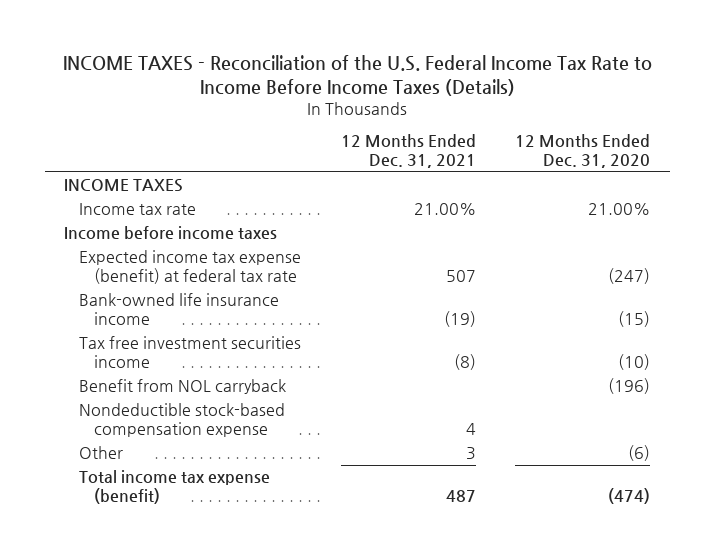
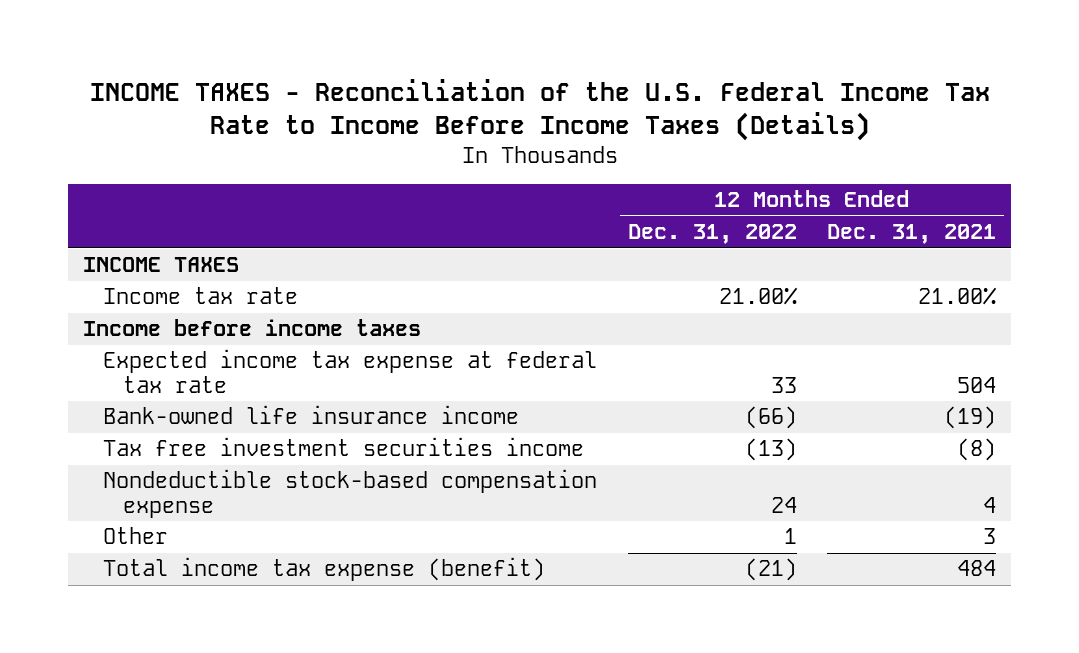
- | 12 Months Ended Dec. 31, 2021 | 12 Months Ended Dec. 31, 2020
+ | 12 Months Ended Dec. 31, 2022 | 12 Months Ended Dec. 31, 2021
- Expected income tax expense (benefit) at federal tax rate | 507 | (247)
+ Expected income tax expense at federal tax rate | 33 | 504
- Benefit from NOL carryback | | (196)
- Total income tax expense (benefit) | 487 | (474)
+ Total income tax expense (benefit) | (21) | 484

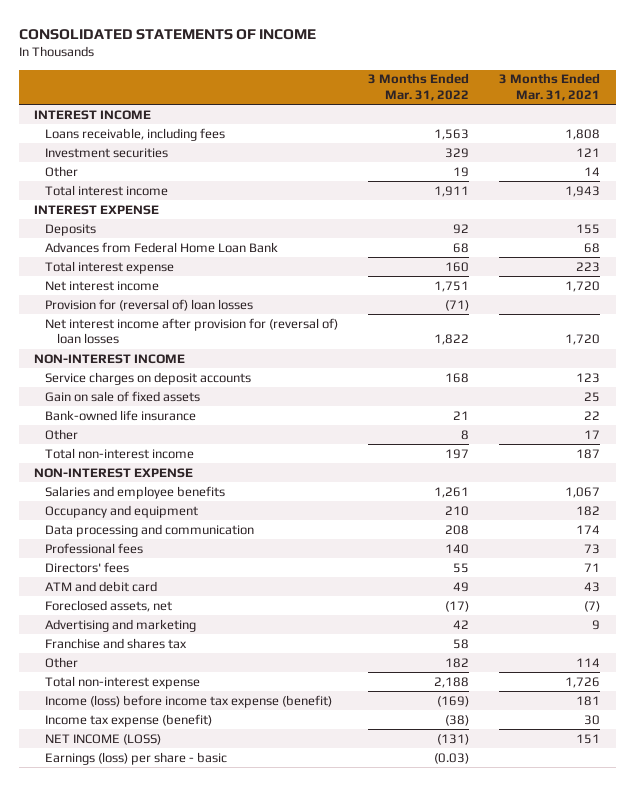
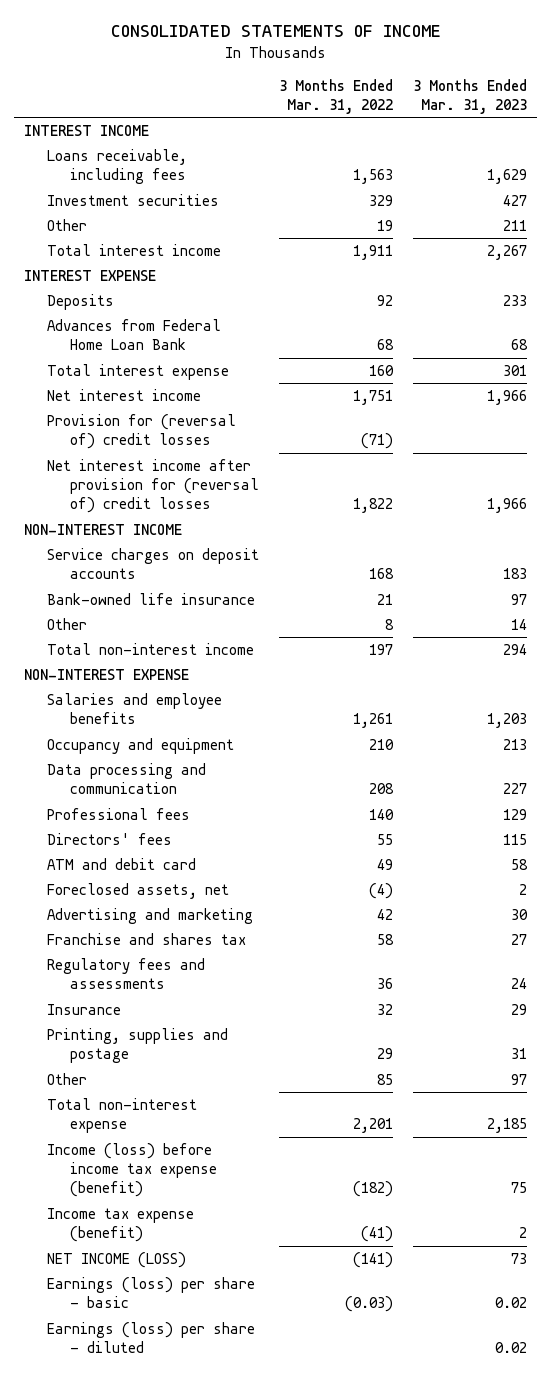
- | 3 Months Ended Mar. 31, 2022 | 3 Months Ended Mar. 31, 2021
+ | 3 Months Ended Mar. 31, 2022 | 3 Months Ended Mar. 31, 2023
- Provision for (reversal of) loan losses | (71) |
- Net interest income after provision for (reversal of) loan losses | 1,822 | 1,720
+ Provision for (reversal of) credit losses | (71) |
+ Net interest income after provision for (reversal of) credit losses | 1,822 | 1,966
- Gain on sale of fixed assets | | 25
- Foreclosed assets, net | (17) | (7)
+ Foreclosed assets, net | (4) | 2
- Other | 182 | 114
- Total non-interest expense | 2,188 | 1,726
- Income (loss) before income tax expense (benefit) | (169) | 181
- Income tax expense (benefit) | (38) | 30
- NET INCOME (LOSS) | (131) | 151
+ Regulatory fees and assessments | 36 | 24
+ Insurance | 32 | 29
+ Printing, supplies and postage | 29 | 31
+ Other | 85 | 97
+ Total non-interest expense | 2,201 | 2,185
+ Income (loss) before income tax expense (benefit) | (182) | 75
+ Income tax expense (benefit) | (41) | 2
+ NET INCOME (LOSS) | (141) | 73
+ Earnings (loss) per share - diluted | | 0.02

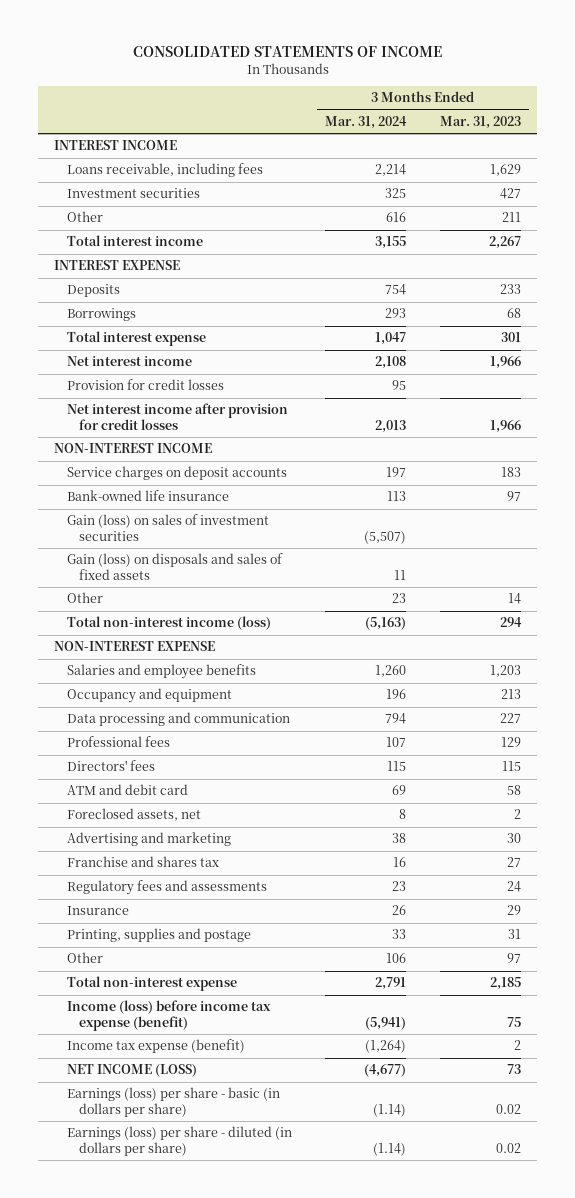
- | 3 Months Ended Mar. 31, 2022 | 3 Months Ended Mar. 31, 2023
+ | 3 Months Ended Mar. 31, 2024 | 3 Months Ended Mar. 31, 2023
- Advances from Federal Home Loan Bank | 68 | 68
+ Borrowings | 293 | 68
- Provision for (reversal of) credit losses | (71) |
- Net interest income after provision for (reversal of) credit losses | 1,822 | 1,966
+ Provision for credit losses | 95 |
+ Net interest income after provision for credit losses | 2,013 | 1,966
+ Gain (loss) on sales of investment securities | (5,507) |
+ Gain (loss) on disposals and sales of fixed assets | 11 |
- Total non-interest income | 197 | 294
+ Total non-interest income (loss) | (5,163) | 294
- Earnings (loss) per share - basic | (0.03) | 0.02
- Earnings (loss) per share - diluted | | 0.02
+ Earnings (loss) per share - basic (in dollars per share) | (1.14) | 0.02
+ Earnings (loss) per share - diluted (in dollars per share) | (1.14) | 0.02

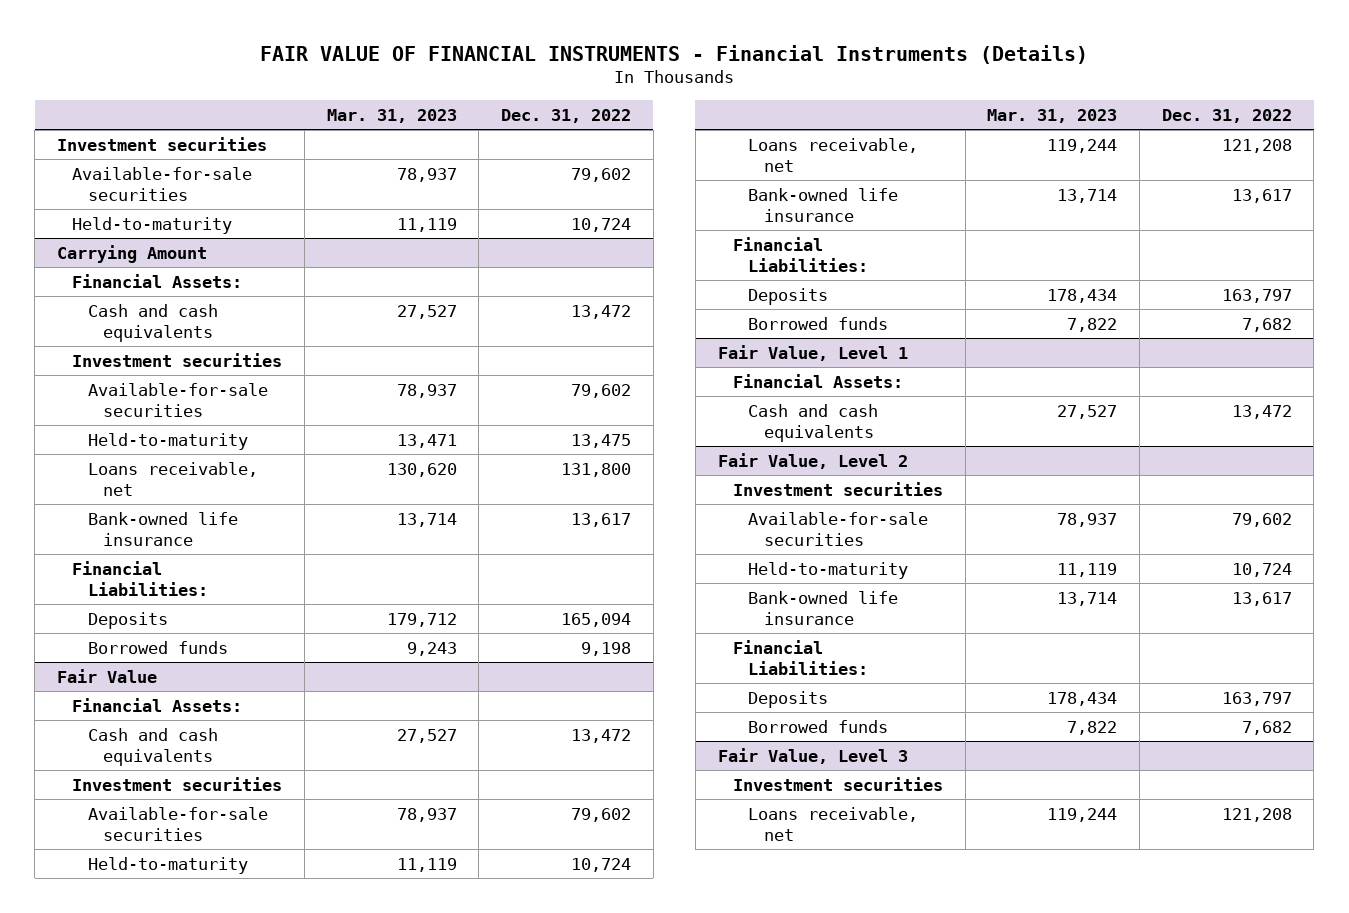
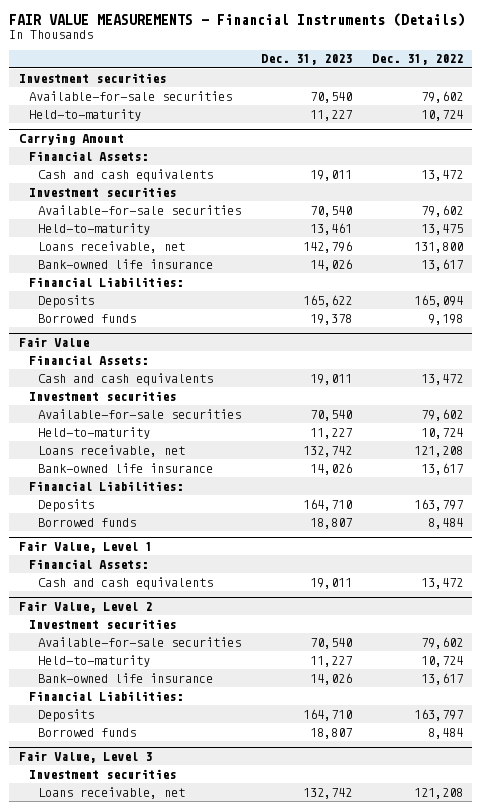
- FAIR VALUE OF FINANCIAL INSTRUMENTS - Financial Instruments (Details)
+ FAIR VALUE MEASUREMENTS - Financial Instruments (Details)
- | Mar. 31, 2023 | Dec. 31, 2022
+ | Dec. 31, 2023 | Dec. 31, 2022
@ Fair Value
- Borrowed funds | 7,822 | 7,682
+ Borrowed funds | 18,807 | 8,484
@ Fair Value, Level 2
- Borrowed funds | 7,822 | 7,682
+ Borrowed funds | 18,807 | 8,484

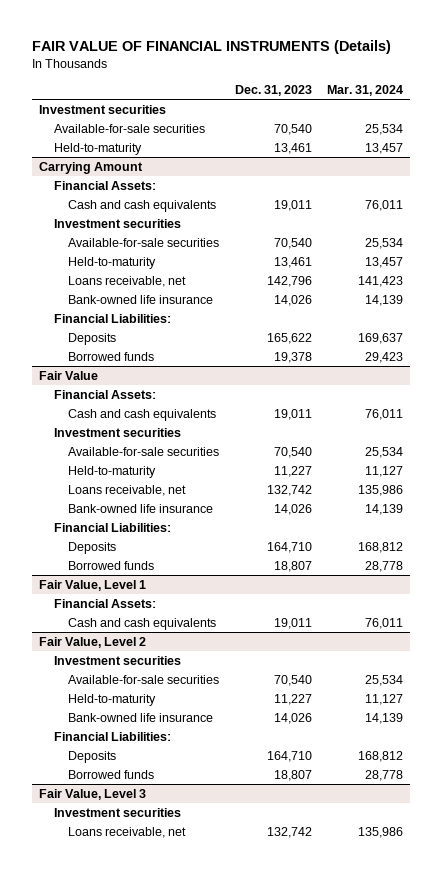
- FAIR VALUE MEASUREMENTS - Financial Instruments (Details)
+ FAIR VALUE OF FINANCIAL INSTRUMENTS (Details)
- | Dec. 31, 2023 | Dec. 31, 2022
+ | Dec. 31, 2023 | Mar. 31, 2024
- Held-to-maturity | 11,227 | 10,724
+ Held-to-maturity | 13,461 | 13,457

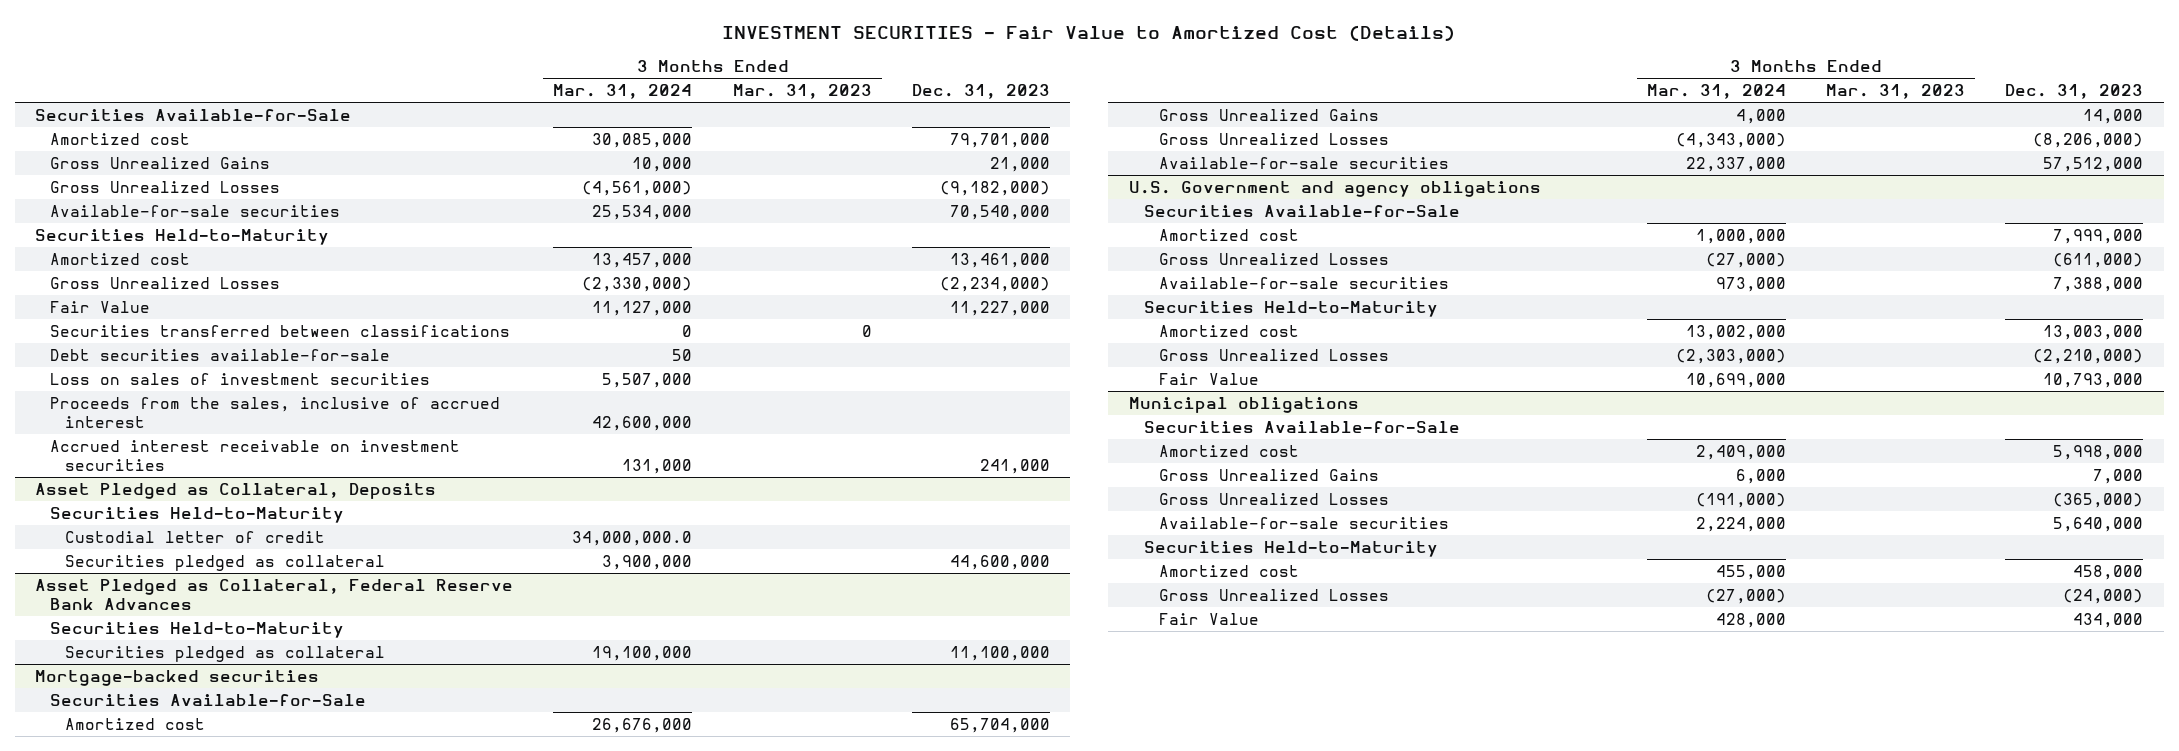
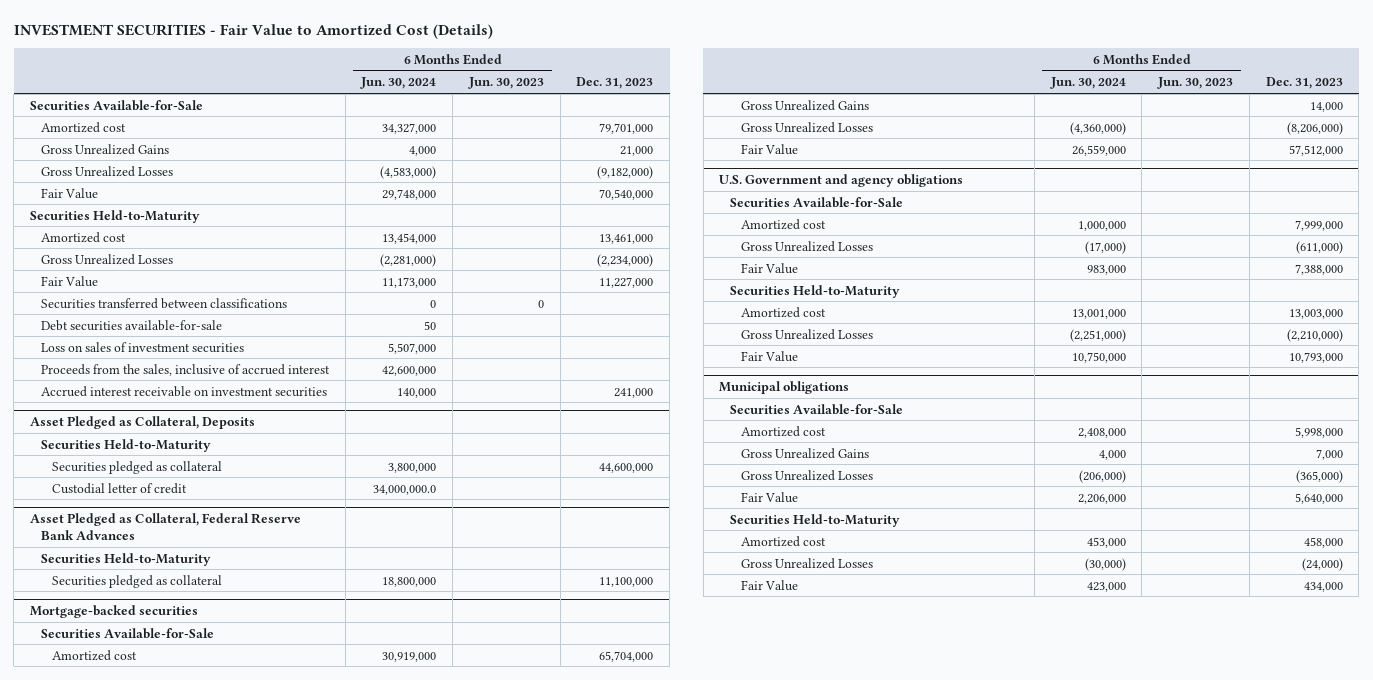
- | 3 Months Ended Mar. 31, 2024 | 3 Months Ended Mar. 31, 2023 | Dec. 31, 2023
+ | 6 Months Ended Jun. 30, 2024 | 6 Months Ended Jun. 30, 2023 | Dec. 31, 2023
- Available-for-sale securities | 25,534,000 | | 70,540,000
+ Fair Value | 29,748,000 | | 70,540,000
@ Asset Pledged as Collateral, Deposits
moved down: Custodial letter of credit | 34,000,000.0 | |
@ Mortgage-backed securities
- Available-for-sale securities | 22,337,000 | | 57,512,000
+ Fair Value | 26,559,000 | | 57,512,000
@ U.S. Government and agency obligations
- Available-for-sale securities | 973,000 | | 7,388,000
+ Fair Value | 983,000 | | 7,388,000
@ Municipal obligations
- Available-for-sale securities | 2,224,000 | | 5,640,000
+ Fair Value | 2,206,000 | | 5,640,000

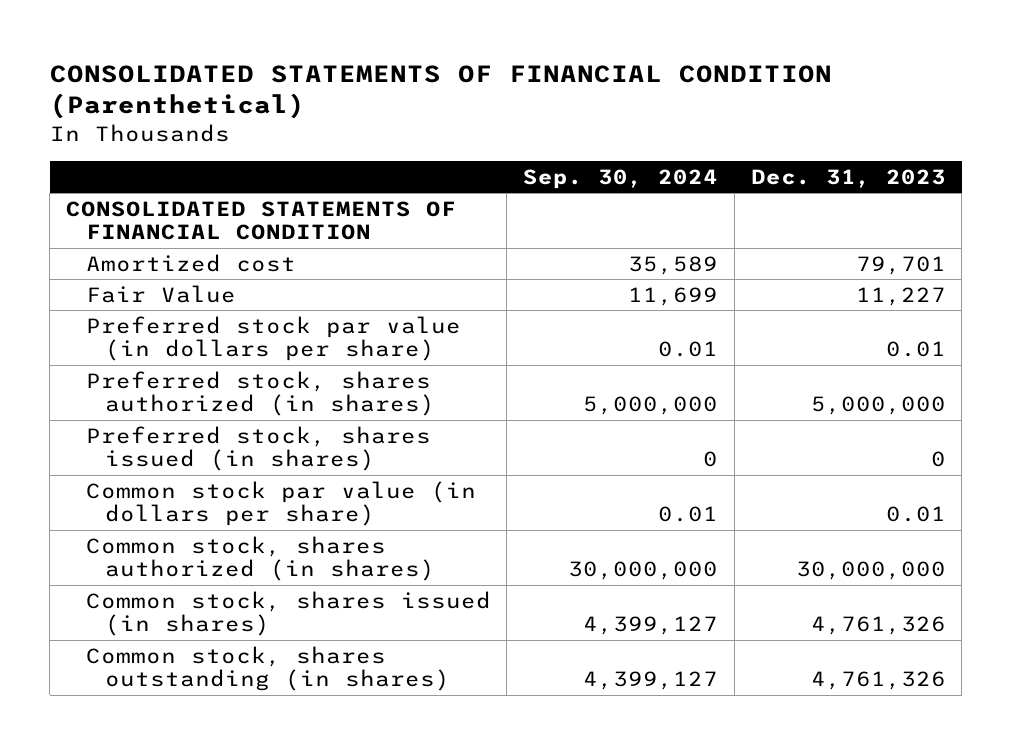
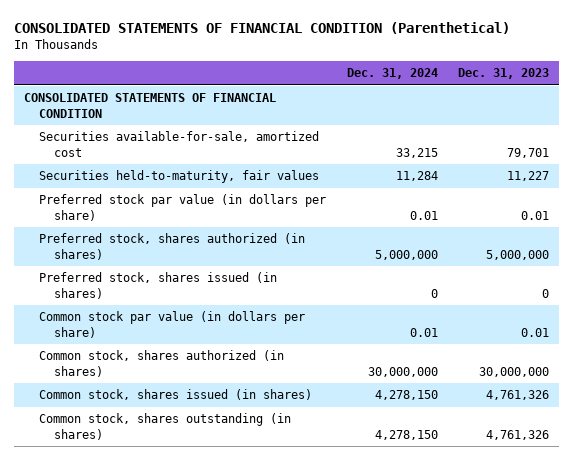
- | Sep. 30, 2024 | Dec. 31, 2023
+ | Dec. 31, 2024 | Dec. 31, 2023
- Amortized cost | 35,589 | 79,701
- Fair Value | 11,699 | 11,227
+ Securities available-for-sale, amortized cost | 33,215 | 79,701
+ Securities held-to-maturity, fair values | 11,284 | 11,227

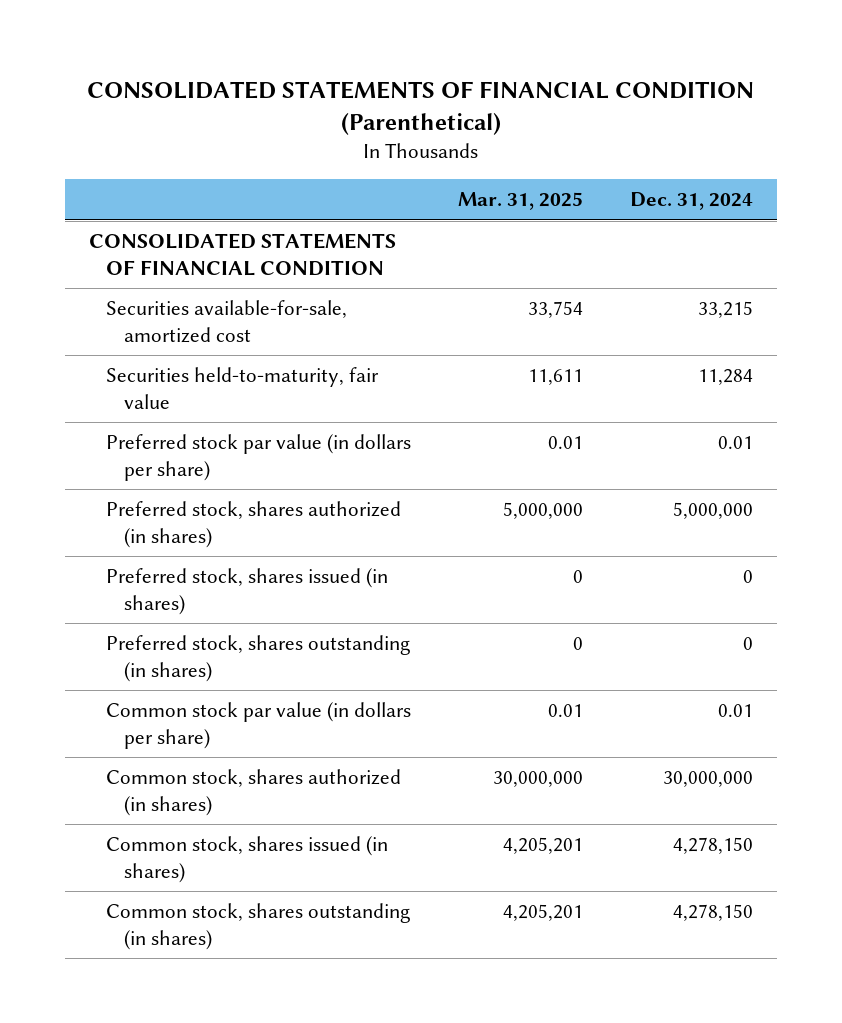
- | Dec. 31, 2024 | Dec. 31, 2023
+ | Mar. 31, 2025 | Dec. 31, 2024
- Securities held-to-maturity, fair values | 11,284 | 11,227
+ Securities held-to-maturity, fair value | 11,611 | 11,284
+ Preferred stock, shares outstanding (in shares) | 0 | 0

